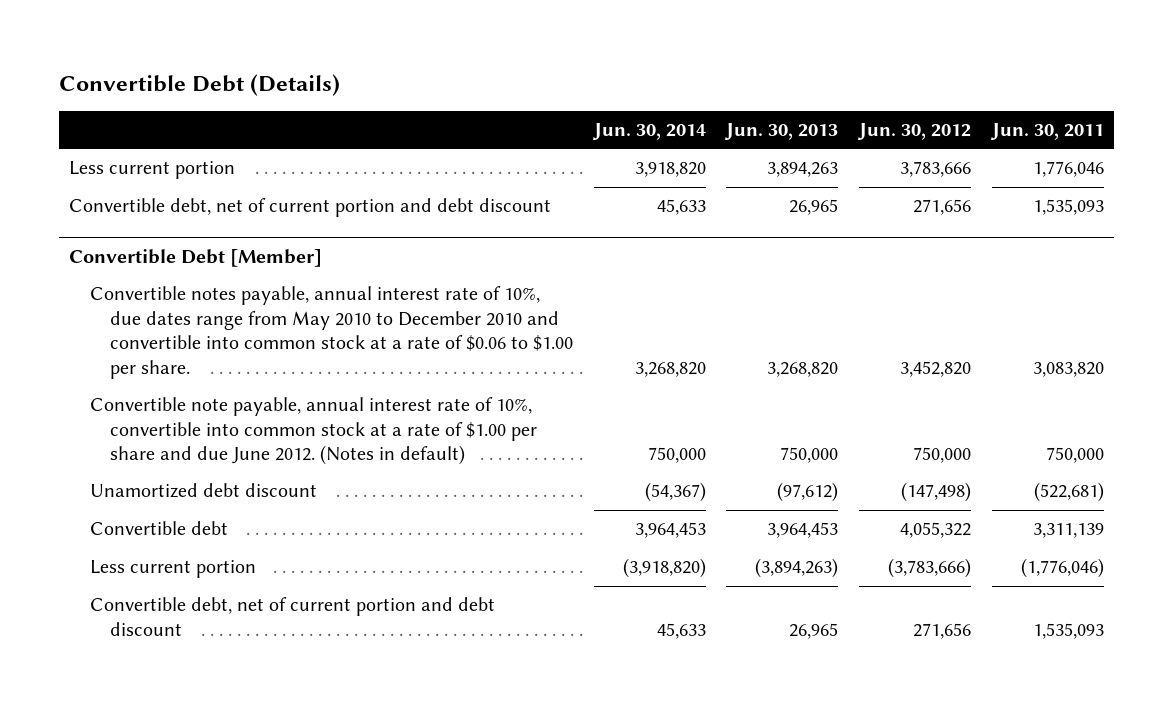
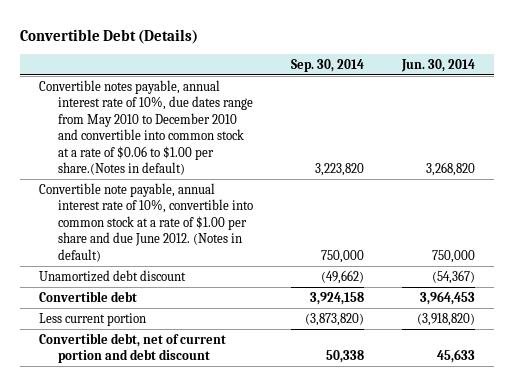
- | Jun. 30, 2014 | Jun. 30, 2013 | Jun. 30, 2012 | Jun. 30, 2011
+ | Sep. 30, 2014 | Jun. 30, 2014
- Less current portion | 3,918,820 | 3,894,263 | 3,783,666 | 1,776,046
- Convertible debt, net of current portion and debt discount | 45,633 | 26,965 | 271,656 | 1,535,093
- Convertible Debt [Member]
- Convertible notes payable, annual interest rate of 10%, due dates range from May 2010 to December 2010 and convertible into common stock at a rate of $0.06 to $1.00 per share. | 3,268,820 | 3,268,820 | 3,452,820 | 3,083,820
+ Convertible notes payable, annual interest rate of 10%, due dates range from May 2010 to December 2010 and convertible into common stock at a rate of $0.06 to $1.00 per share.(Notes in default) | 3,223,820 | 3,268,820

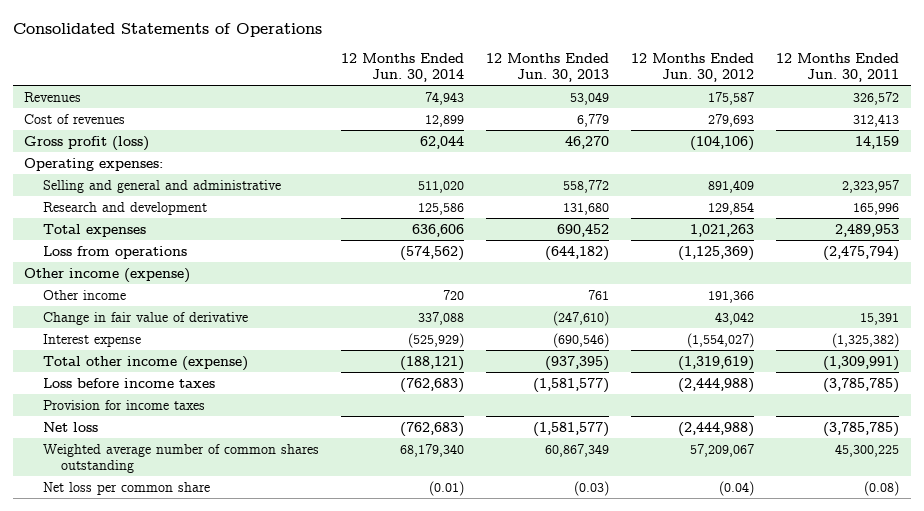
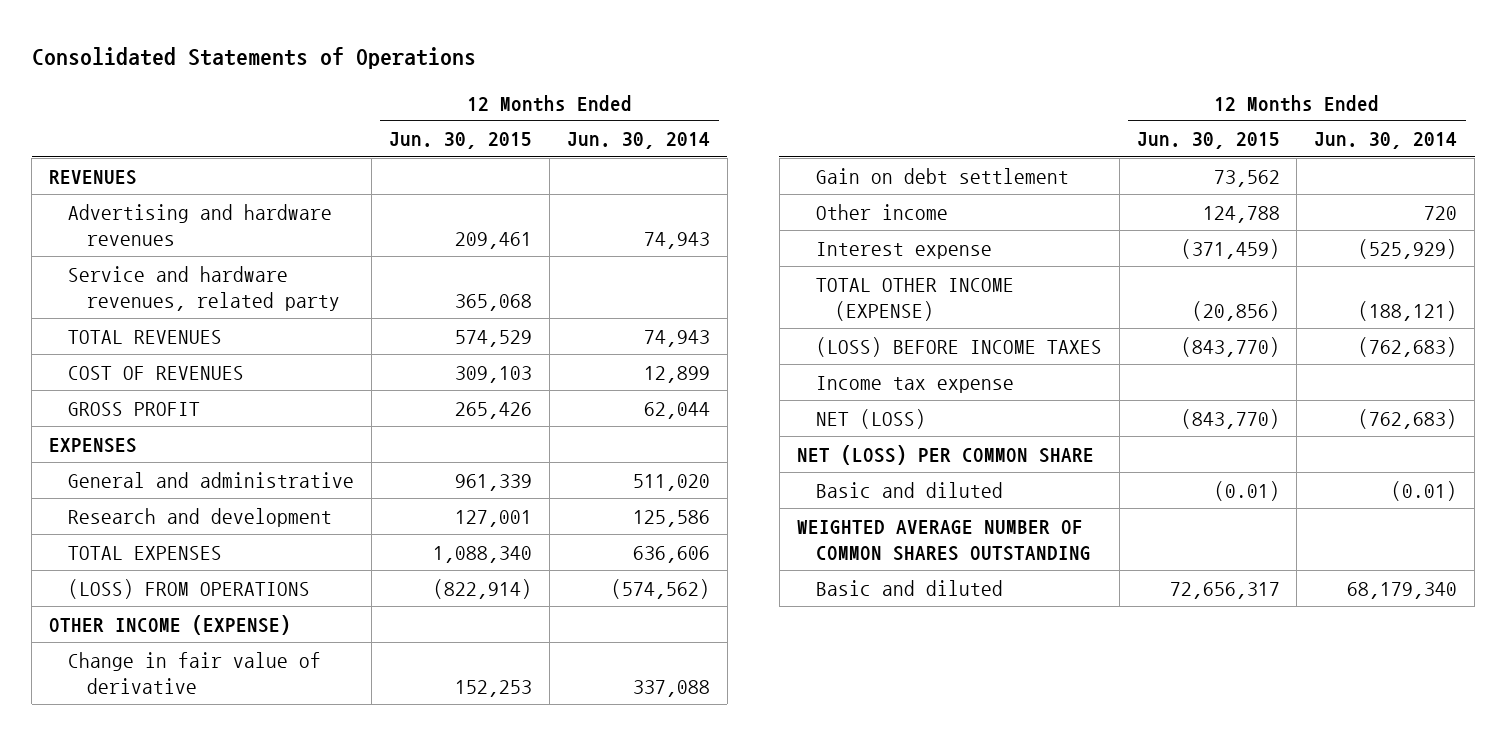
- | 12 Months Ended Jun. 30, 2014 | 12 Months Ended Jun. 30, 2013 | 12 Months Ended Jun. 30, 2012 | 12 Months Ended Jun. 30, 2011
+ | 12 Months Ended Jun. 30, 2015 | 12 Months Ended Jun. 30, 2014
- Revenues | 74,943 | 53,049 | 175,587 | 326,572
- Cost of revenues | 12,899 | 6,779 | 279,693 | 312,413
- Gross profit (loss) | 62,044 | 46,270 | (104,106) | 14,159
- Operating expenses:
- Selling and general and administrative | 511,020 | 558,772 | 891,409 | 2,323,957
+ REVENUES
+ Advertising and hardware revenues | 209,461 | 74,943
+ Service and hardware revenues, related party | 365,068 |
+ TOTAL REVENUES | 574,529 | 74,943
+ COST OF REVENUES | 309,103 | 12,899
+ GROSS PROFIT | 265,426 | 62,044
+ EXPENSES
+ General and administrative | 961,339 | 511,020
- Total expenses | 636,606 | 690,452 | 1,021,263 | 2,489,953
- Loss from operations | (574,562) | (644,182) | (1,125,369) | (2,475,794)
- Other income (expense)
+ TOTAL EXPENSES | 1,088,340 | 636,606
+ (LOSS) FROM OPERATIONS | (822,914) | (574,562)
+ OTHER INCOME (EXPENSE)
+ Gain on debt settlement | 73,562 |
moved down: Other income | 124,788 | 720
- Total other income (expense) | (188,121) | (937,395) | (1,319,619) | (1,309,991)
- Loss before income taxes | (762,683) | (1,581,577) | (2,444,988) | (3,785,785)
- Provision for income taxes
- Net loss | (762,683) | (1,581,577) | (2,444,988) | (3,785,785)
- Weighted average number of common shares outstanding | 68,179,340 | 60,867,349 | 57,209,067 | 45,300,225
- Net loss per common share | (0.01) | (0.03) | (0.04) | (0.08)
+ TOTAL OTHER INCOME (EXPENSE) | (20,856) | (188,121)
+ (LOSS) BEFORE INCOME TAXES | (843,770) | (762,683)
+ Income tax expense
+ NET (LOSS) | (843,770) | (762,683)
+ NET (LOSS) PER COMMON SHARE
+ Basic and diluted | (0.01) | (0.01)
+ WEIGHTED AVERAGE NUMBER OF COMMON SHARES OUTSTANDING
+ Basic and diluted | 72,656,317 | 68,179,340

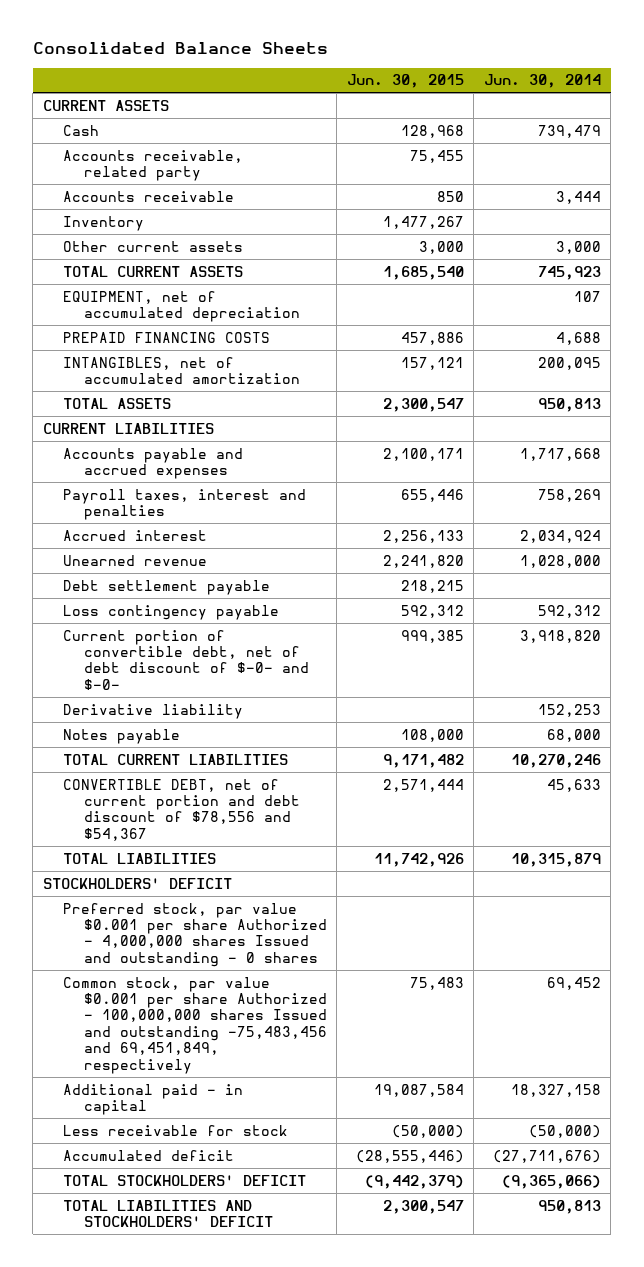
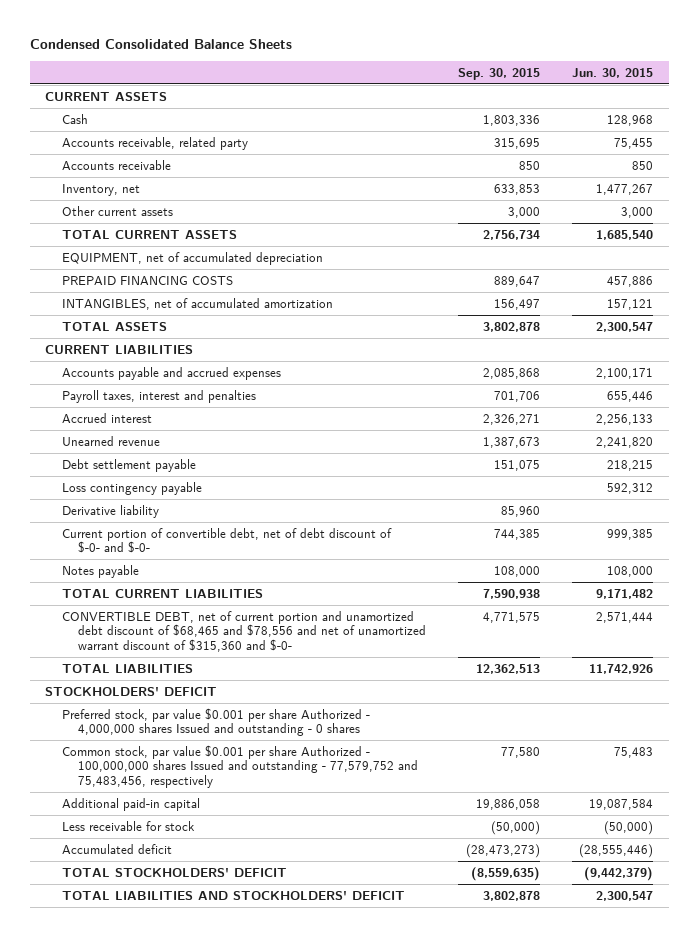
- Consolidated Balance Sheets
+ Condensed Consolidated Balance Sheets
- | Jun. 30, 2015 | Jun. 30, 2014
+ | Sep. 30, 2015 | Jun. 30, 2015
- Inventory | 1,477,267 |
+ Inventory, net | 633,853 | 1,477,267
moved down: Current portion of convertible debt, net of debt discount of $-0- and $-0- | 744,385 | 999,385
- CONVERTIBLE DEBT, net of current portion and debt discount of $78,556 and $54,367 | 2,571,444 | 45,633
+ CONVERTIBLE DEBT, net of current portion and unamortized debt discount of $68,465 and $78,556 and net of unamortized warrant discount of $315,360 and $-0- | 4,771,575 | 2,571,444
- Common stock, par value $0.001 per share Authorized - 100,000,000 shares Issued and outstanding -75,483,456 and 69,451,849, respectively | 75,483 | 69,452
- Additional paid - in capital | 19,087,584 | 18,327,158
+ Common stock, par value $0.001 per share Authorized - 100,000,000 shares Issued and outstanding - 77,579,752 and 75,483,456, respectively | 77,580 | 75,483
+ Additional paid-in capital | 19,886,058 | 19,087,584

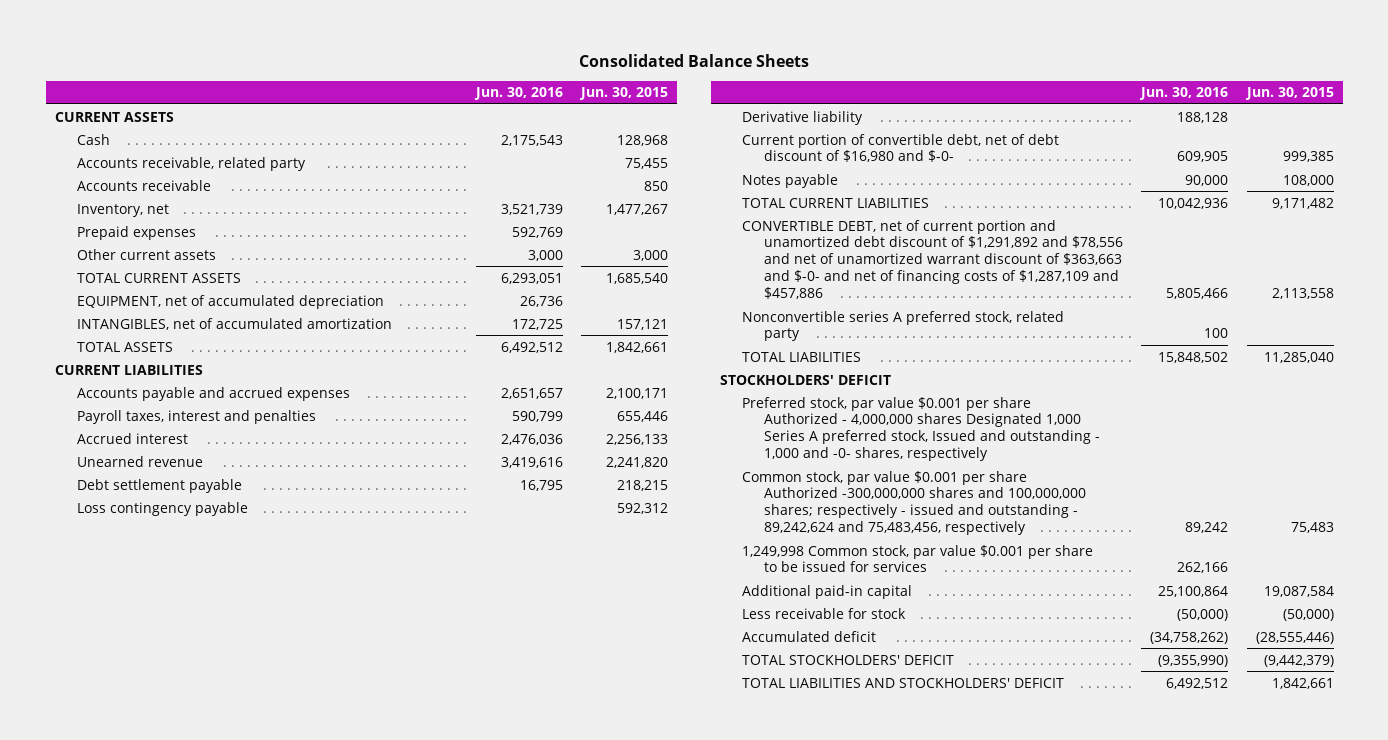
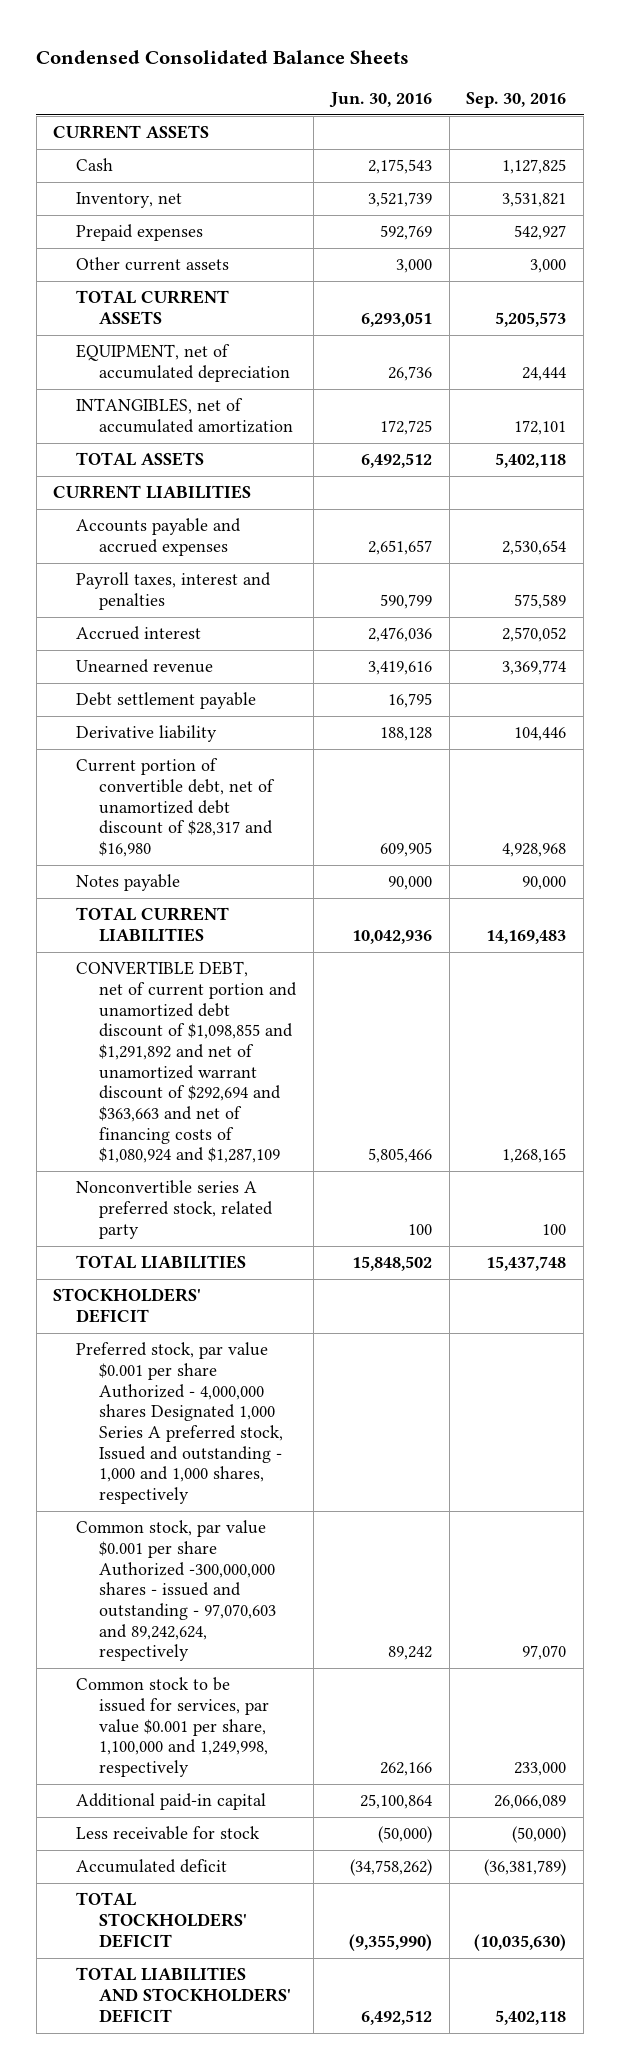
- Consolidated Balance Sheets
+ Condensed Consolidated Balance Sheets
- | Jun. 30, 2016 | Jun. 30, 2015
+ | Jun. 30, 2016 | Sep. 30, 2016
- Accounts receivable, related party | | 75,455
- Accounts receivable | | 850
- Loss contingency payable | | 592,312
- Current portion of convertible debt, net of debt discount of $16,980 and $-0- | 609,905 | 999,385
+ Current portion of convertible debt, net of unamortized debt discount of $28,317 and $16,980 | 609,905 | 4,928,968
- CONVERTIBLE DEBT, net of current portion and unamortized debt discount of $1,291,892 and $78,556 and net of unamortized warrant discount of $363,663 and $-0- and net of financing costs of $1,287,109 and $457,886 | 5,805,466 | 2,113,558
+ CONVERTIBLE DEBT, net of current portion and unamortized debt discount of $1,098,855 and $1,291,892 and net of unamortized warrant discount of $292,694 and $363,663 and net of financing costs of $1,080,924 and $1,287,109 | 5,805,466 | 1,268,165
- Preferred stock, par value $0.001 per share Authorized - 4,000,000 shares Designated 1,000 Series A preferred stock, Issued and outstanding - 1,000 and -0- shares, respectively
- Common stock, par value $0.001 per share Authorized -300,000,000 shares and 100,000,000 shares; respectively - issued and outstanding - 89,242,624 and 75,483,456, respectively | 89,242 | 75,483
- 1,249,998 Common stock, par value $0.001 per share to be issued for services | 262,166 |
+ Preferred stock, par value $0.001 per share Authorized - 4,000,000 shares Designated 1,000 Series A preferred stock, Issued and outstanding - 1,000 and 1,000 shares, respectively
+ Common stock, par value $0.001 per share Authorized -300,000,000 shares - issued and outstanding - 97,070,603 and 89,242,624, respectively | 89,242 | 97,070
+ Common stock to be issued for services, par value $0.001 per share, 1,100,000 and 1,249,998, respectively | 262,166 | 233,000

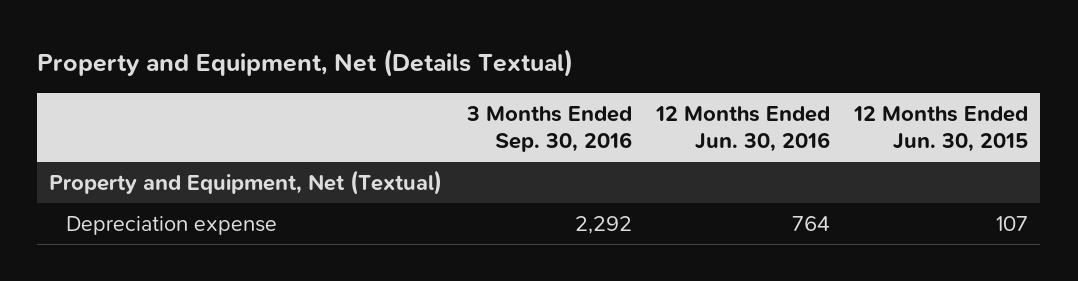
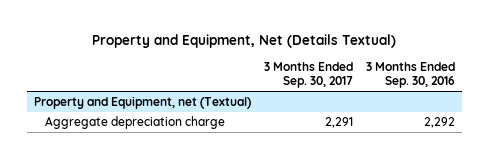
- | 3 Months Ended Sep. 30, 2016 | 12 Months Ended Jun. 30, 2016 | 12 Months Ended Jun. 30, 2015
+ | 3 Months Ended Sep. 30, 2017 | 3 Months Ended Sep. 30, 2016
- Property and Equipment, Net (Textual)
- Depreciation expense | 2,292 | 764 | 107
+ Property and Equipment, net (Textual)
+ Aggregate depreciation charge | 2,291 | 2,292

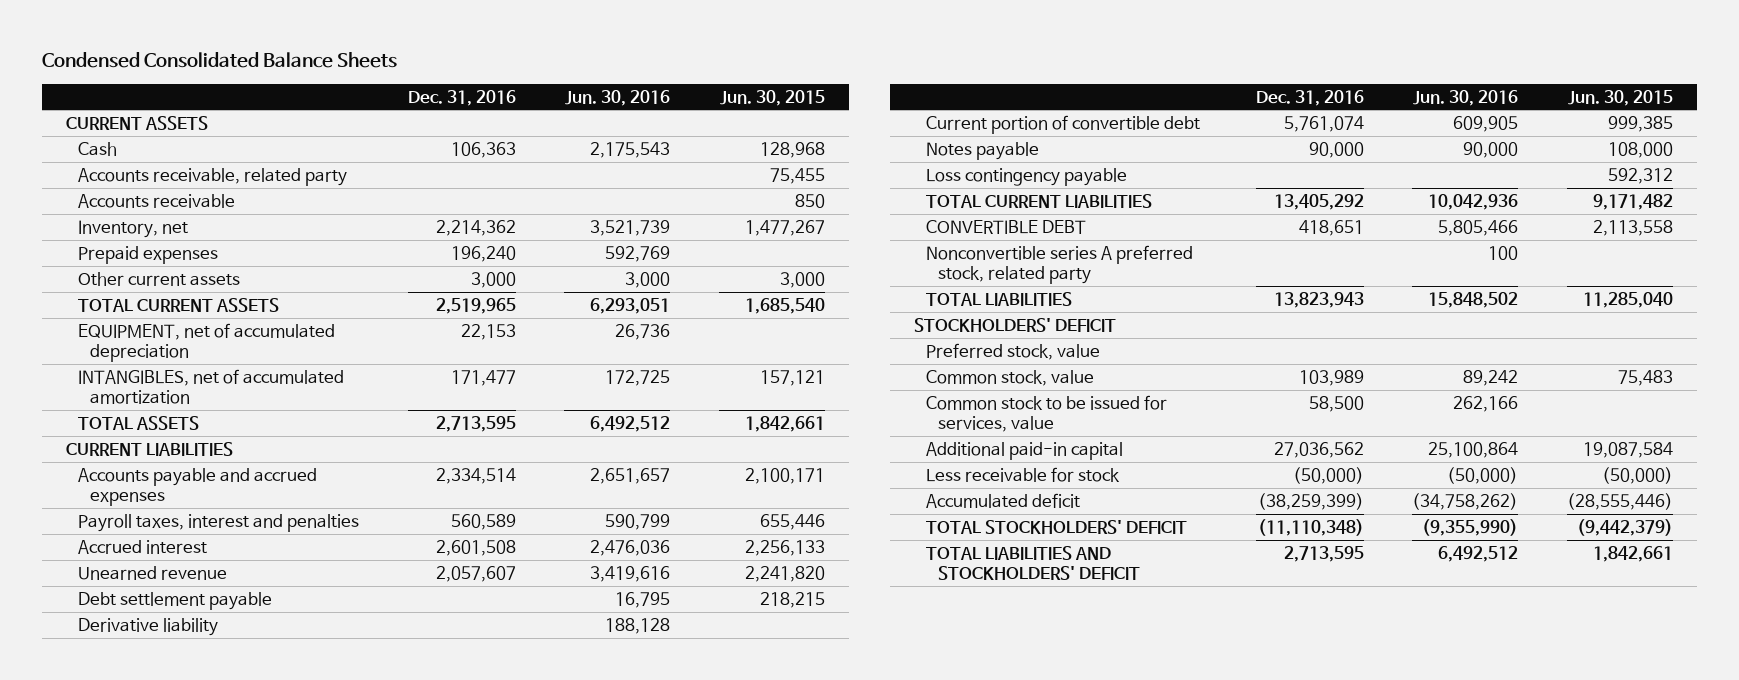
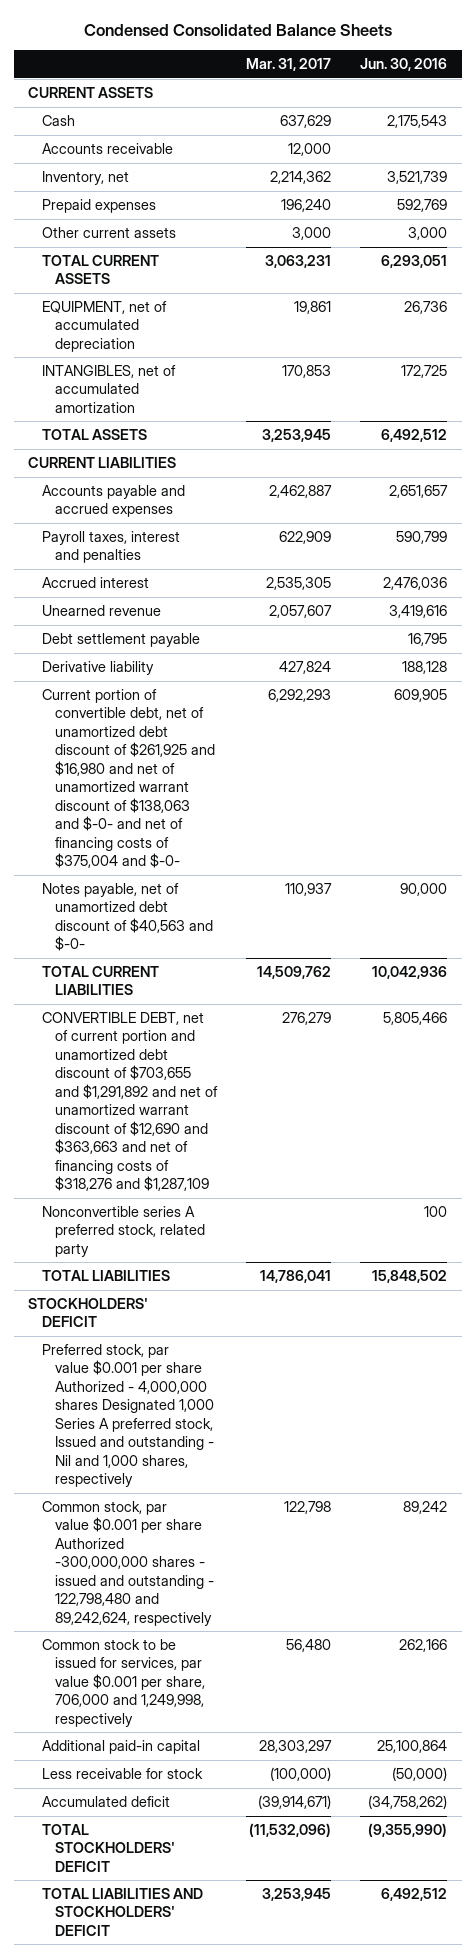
- | Dec. 31, 2016 | Jun. 30, 2016 | Jun. 30, 2015
+ | Mar. 31, 2017 | Jun. 30, 2016
- Accounts receivable, related party | | | 75,455
- Current portion of convertible debt | 5,761,074 | 609,905 | 999,385
- Notes payable | 90,000 | 90,000 | 108,000
- Loss contingency payable | | | 592,312
+ Current portion of convertible debt, net of unamortized debt discount of $261,925 and $16,980 and net of unamortized warrant discount of $138,063 and $-0- and net of financing costs of $375,004 and $-0- | 6,292,293 | 609,905
+ Notes payable, net of unamortized debt discount of $40,563 and $-0- | 110,937 | 90,000
- CONVERTIBLE DEBT | 418,651 | 5,805,466 | 2,113,558
+ CONVERTIBLE DEBT, net of current portion and unamortized debt discount of $703,655 and $1,291,892 and net of unamortized warrant discount of $12,690 and $363,663 and net of financing costs of $318,276 and $1,287,109 | 276,279 | 5,805,466
- Preferred stock, value
- Common stock, value | 103,989 | 89,242 | 75,483
- Common stock to be issued for services, value | 58,500 | 262,166 |
+ Preferred stock, par value $0.001 per share Authorized - 4,000,000 shares Designated 1,000 Series A preferred stock, Issued and outstanding - Nil and 1,000 shares, respectively
+ Common stock, par value $0.001 per share Authorized -300,000,000 shares - issued and outstanding - 122,798,480 and 89,242,624, respectively | 122,798 | 89,242
+ Common stock to be issued for services, par value $0.001 per share, 706,000 and 1,249,998, respectively | 56,480 | 262,166

